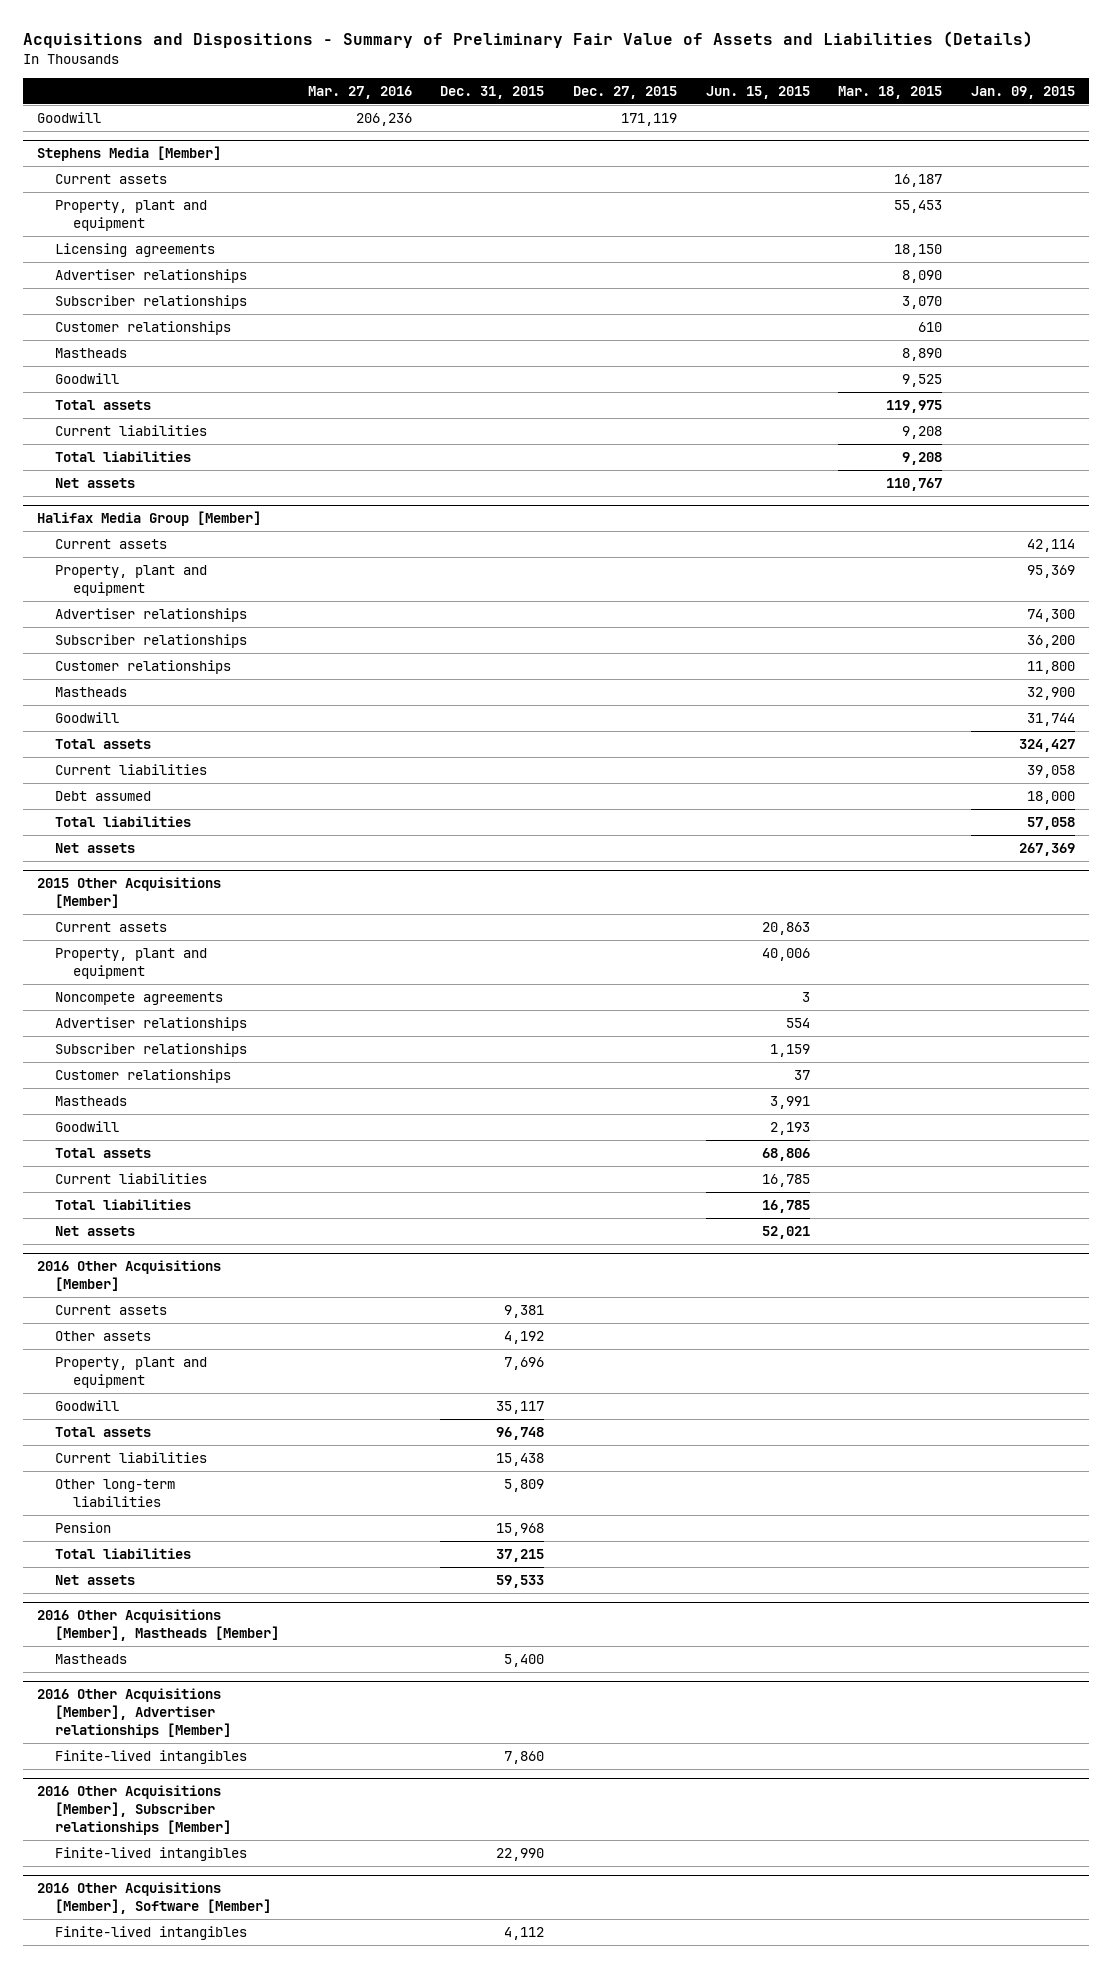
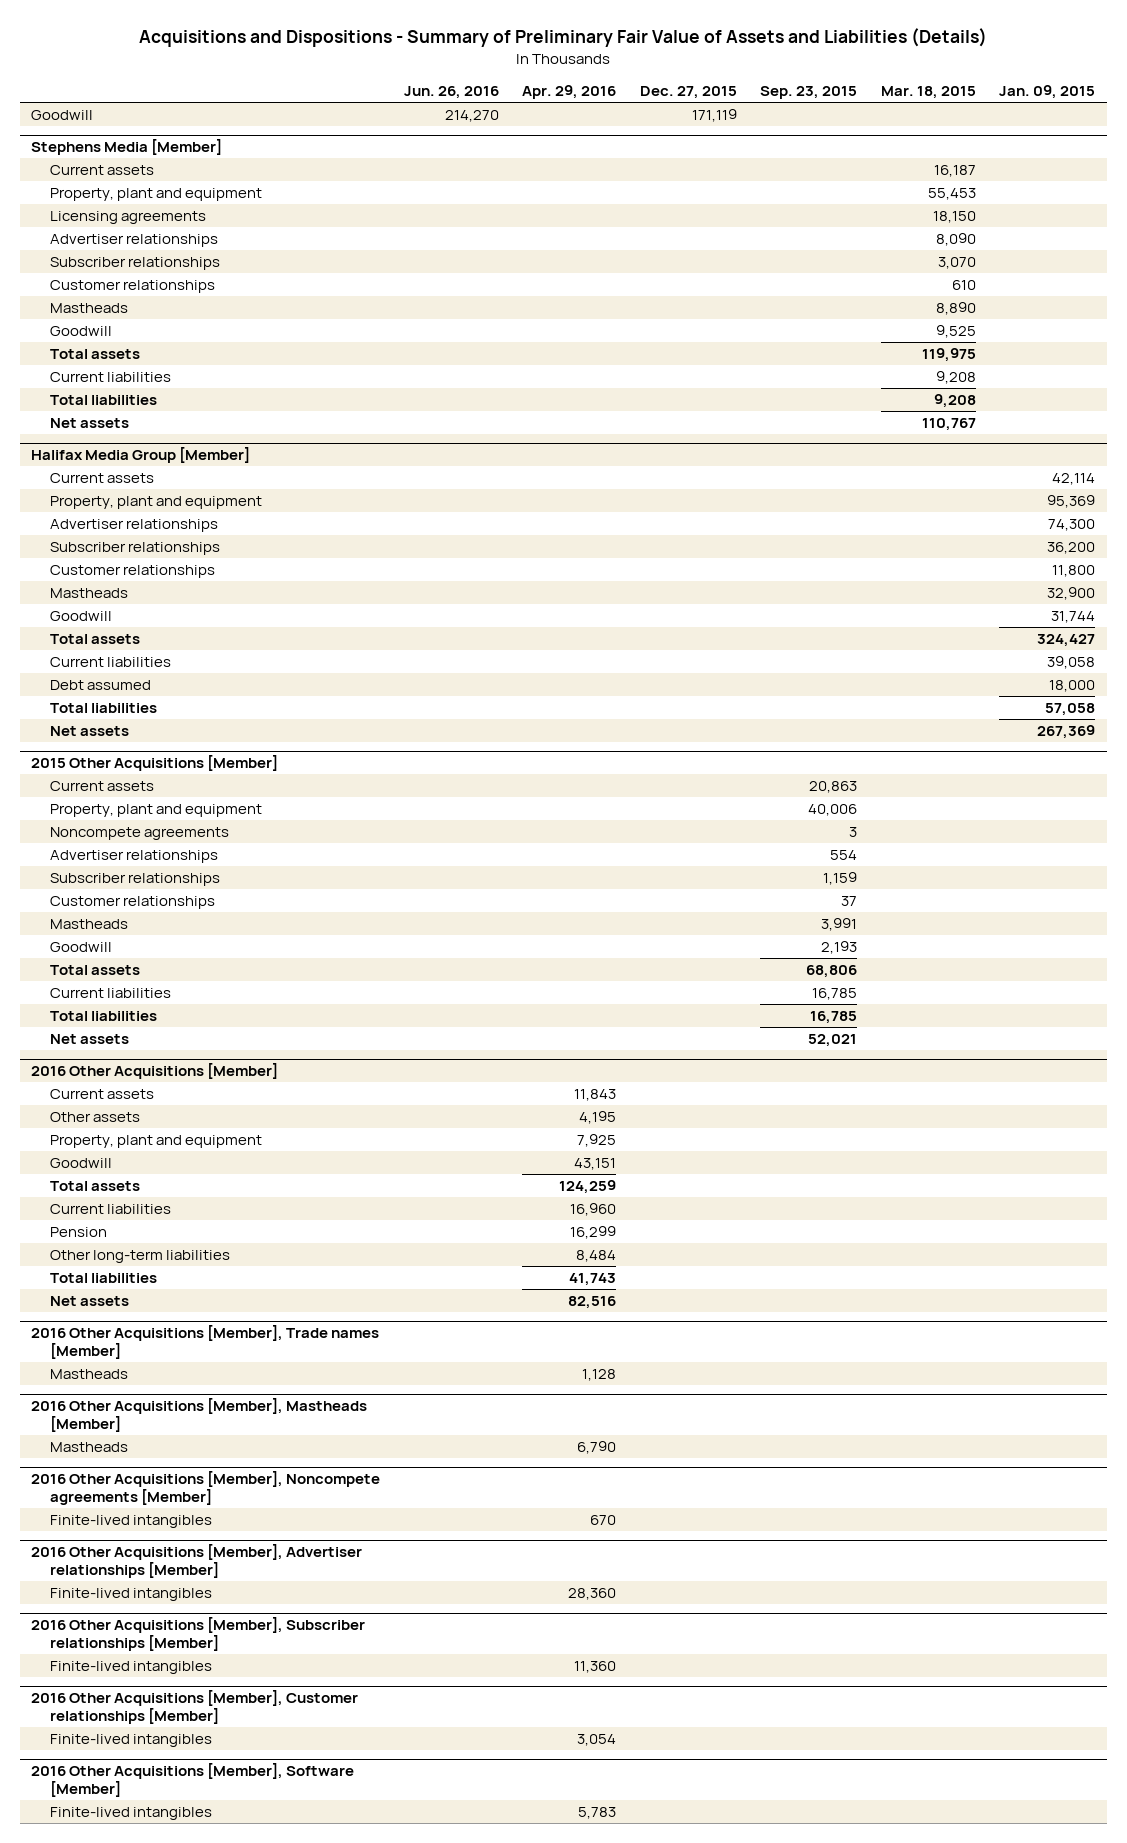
- | Mar. 27, 2016 | Dec. 31, 2015 | Dec. 27, 2015 | Jun. 15, 2015 | Mar. 18, 2015 | Jan. 09, 2015
+ | Jun. 26, 2016 | Apr. 29, 2016 | Dec. 27, 2015 | Sep. 23, 2015 | Mar. 18, 2015 | Jan. 09, 2015
@ 2016 Other Acquisitions [Member]
moved down: Other long-term liabilities | | 8,484 | | | |
+ 2016 Other Acquisitions [Member], Trade names [Member]
+ Mastheads | | 1,128 | | | |
+ 2016 Other Acquisitions [Member], Noncompete agreements [Member]
+ Finite-lived intangibles | | 670 | | | |
+ 2016 Other Acquisitions [Member], Customer relationships [Member]
+ Finite-lived intangibles | | 3,054 | | | |

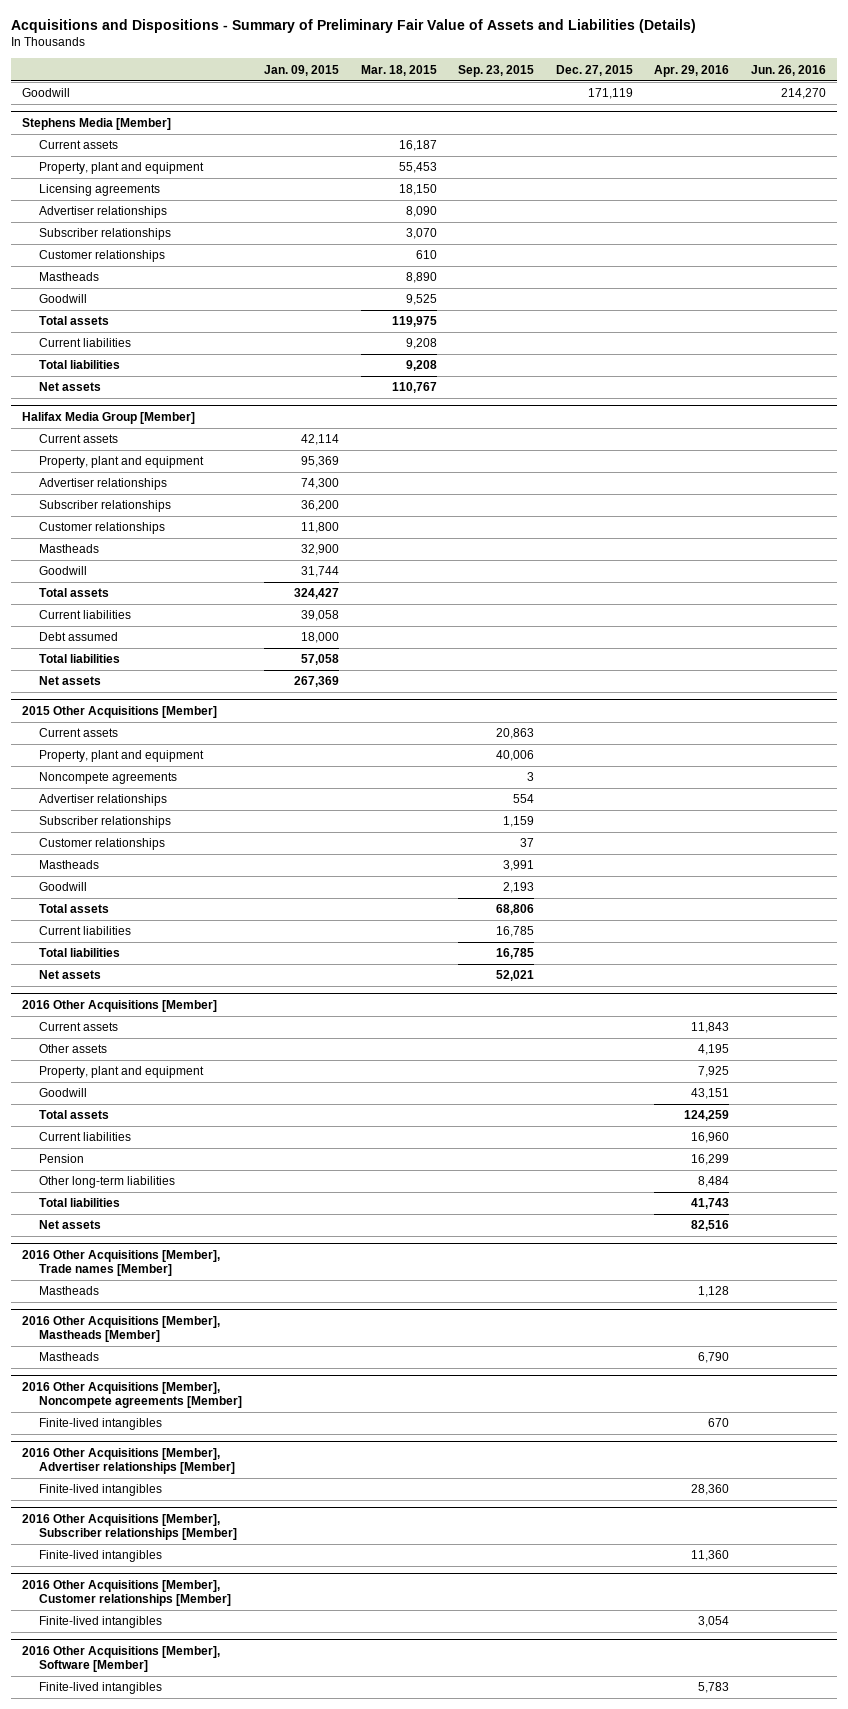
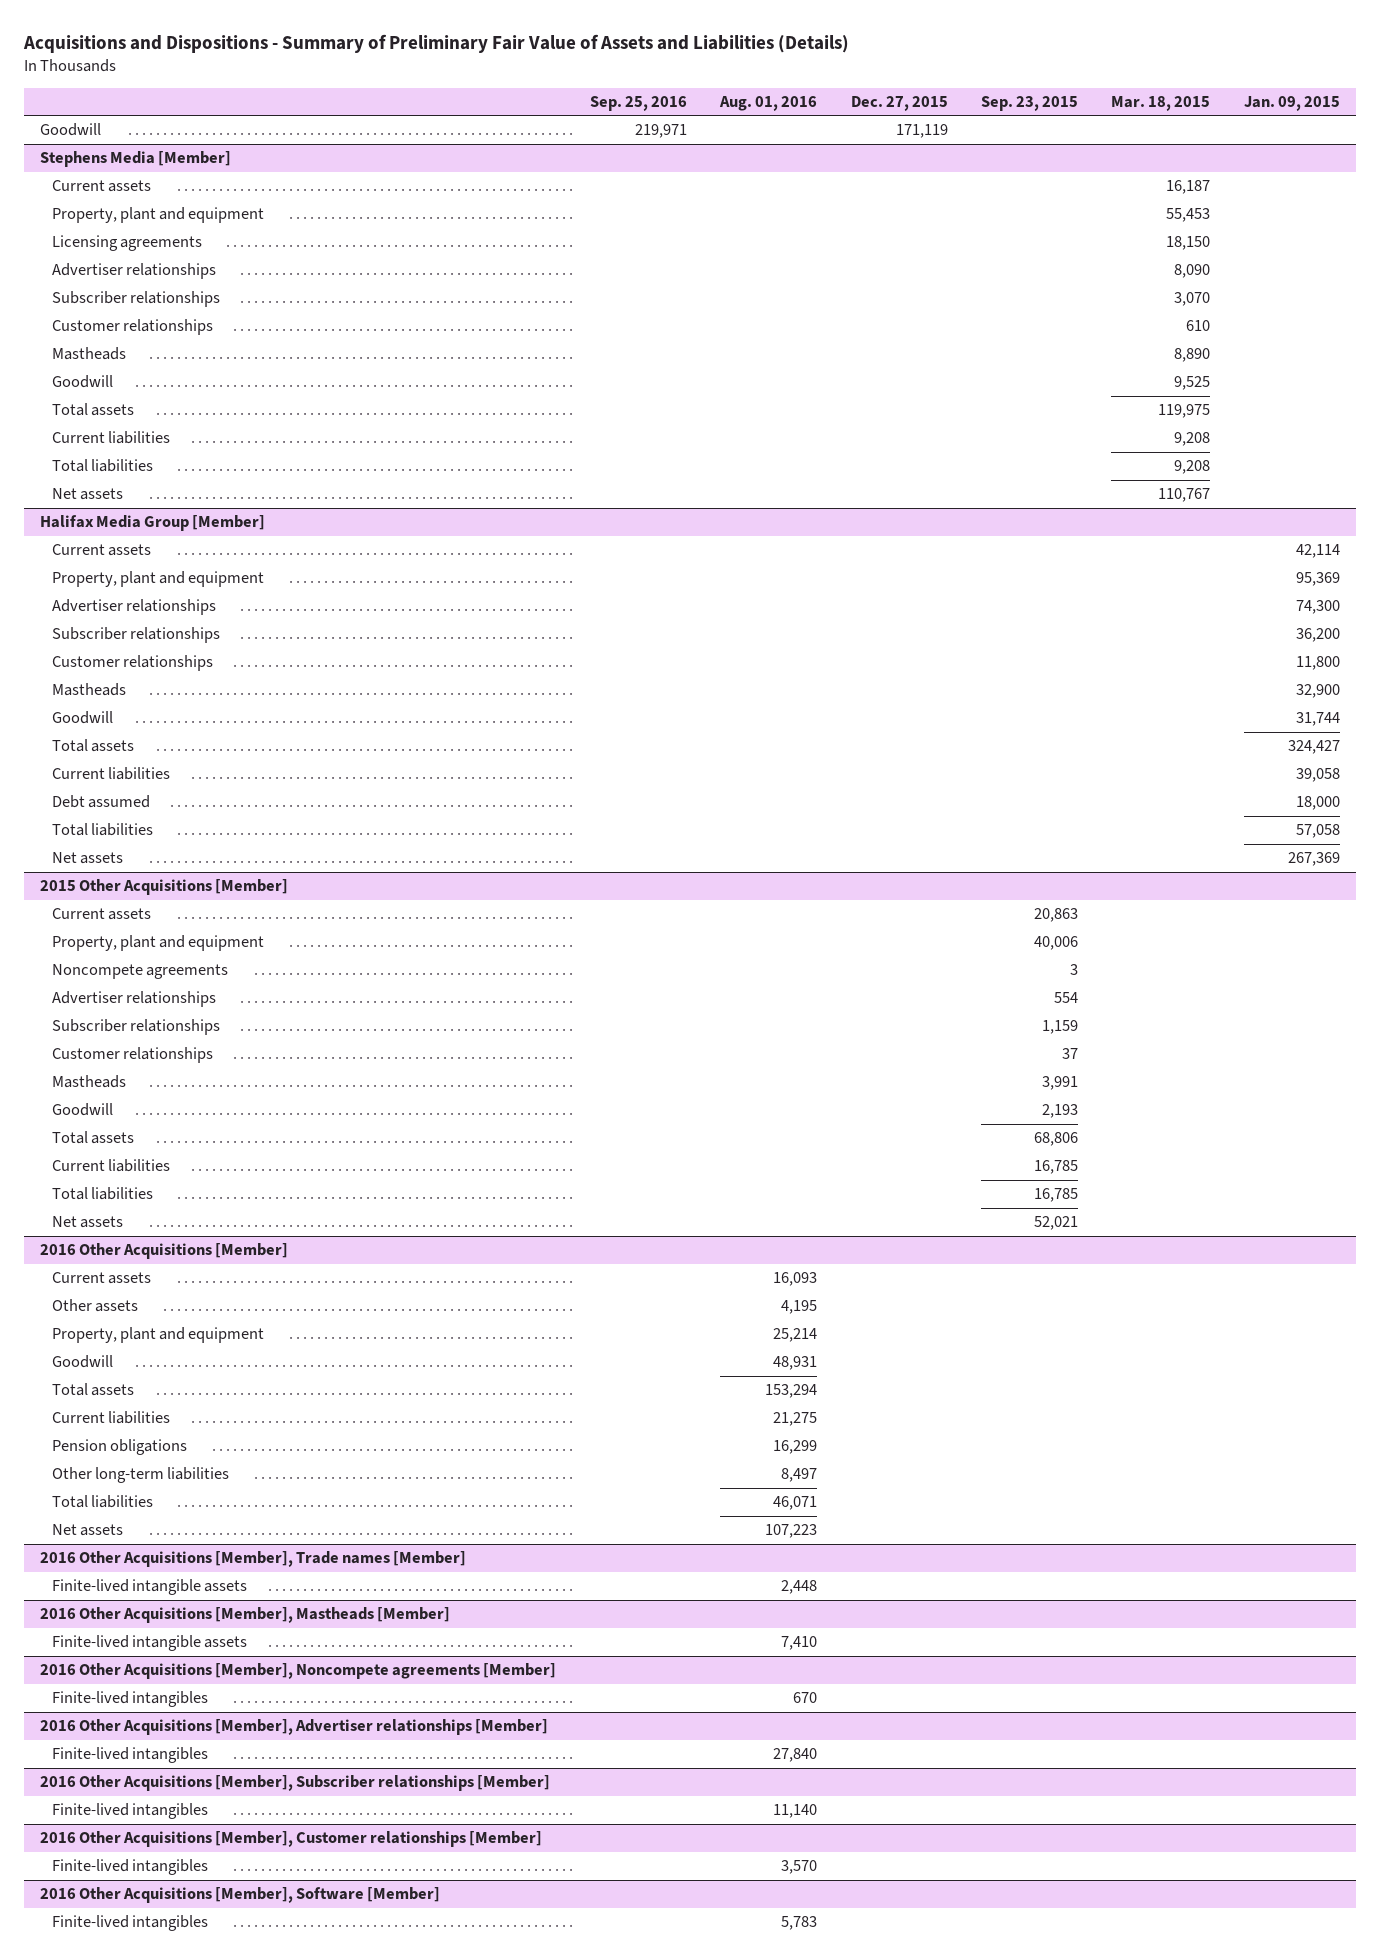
- | Jan. 09, 2015 | Mar. 18, 2015 | Sep. 23, 2015 | Dec. 27, 2015 | Apr. 29, 2016 | Jun. 26, 2016
+ | Sep. 25, 2016 | Aug. 01, 2016 | Dec. 27, 2015 | Sep. 23, 2015 | Mar. 18, 2015 | Jan. 09, 2015
@ 2016 Other Acquisitions [Member]
- Pension | | | | | 16,299 |
+ Pension obligations | | 16,299 | | | |
@ 2016 Other Acquisitions [Member], Trade names [Member]
- Mastheads | | | | | 1,128 |
+ Finite-lived intangible assets | | 2,448 | | | |
@ 2016 Other Acquisitions [Member], Mastheads [Member]
- Mastheads | | | | | 6,790 |
+ Finite-lived intangible assets | | 7,410 | | | |

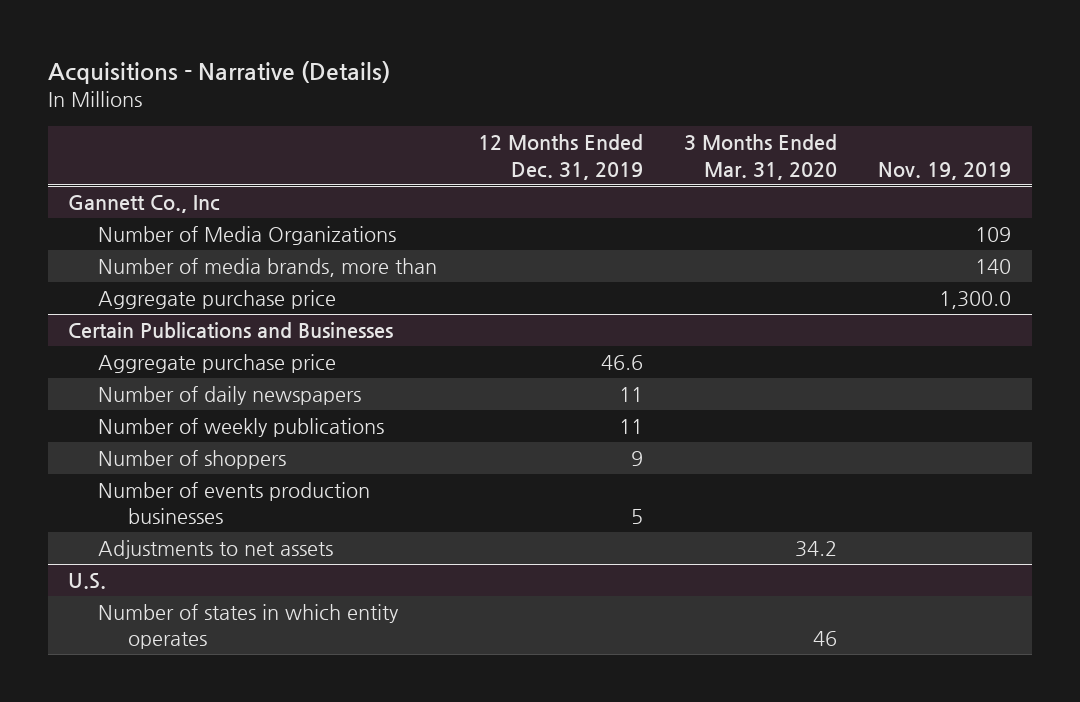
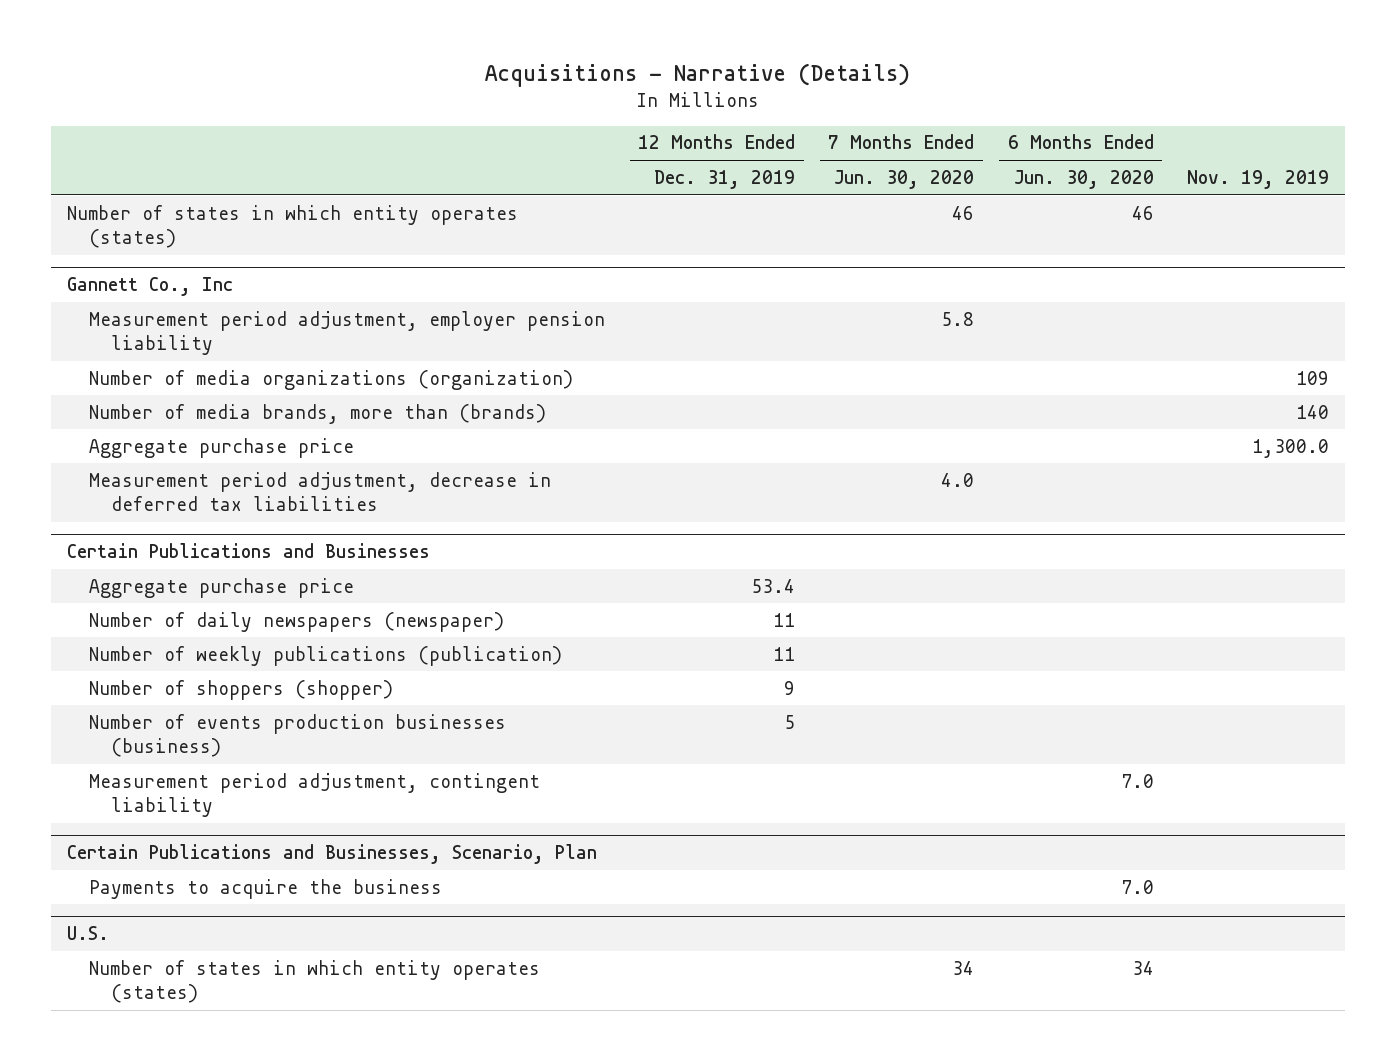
- | 12 Months Ended Dec. 31, 2019 | 3 Months Ended Mar. 31, 2020 | Nov. 19, 2019
+ | 12 Months Ended Dec. 31, 2019 | 7 Months Ended Jun. 30, 2020 | 6 Months Ended Jun. 30, 2020 | Nov. 19, 2019
+ Number of states in which entity operates (states) | | 46 | 46 |
@ Gannett Co., Inc
- Number of Media Organizations | | | 109
- Number of media brands, more than | | | 140
+ Measurement period adjustment, employer pension liability | | 5.8 | |
+ Number of media organizations (organization) | | | | 109
+ Number of media brands, more than (brands) | | | | 140
+ Measurement period adjustment, decrease in deferred tax liabilities | | 4.0 | |
@ Certain Publications and Businesses
- Aggregate purchase price | 46.6 | |
- Number of daily newspapers | 11 | |
- Number of weekly publications | 11 | |
- Number of shoppers | 9 | |
- Number of events production businesses | 5 | |
- Adjustments to net assets | | 34.2 |
+ Aggregate purchase price | 53.4 | | |
+ Number of daily newspapers (newspaper) | 11 | | |
+ Number of weekly publications (publication) | 11 | | |
+ Number of shoppers (shopper) | 9 | | |
+ Number of events production businesses (business) | 5 | | |
+ Measurement period adjustment, contingent liability | | | 7.0 |
+ Certain Publications and Businesses, Scenario, Plan
+ Payments to acquire the business | | | 7.0 |
@ U.S.
- Number of states in which entity operates | | 46 |
+ Number of states in which entity operates (states) | | 34 | 34 |

